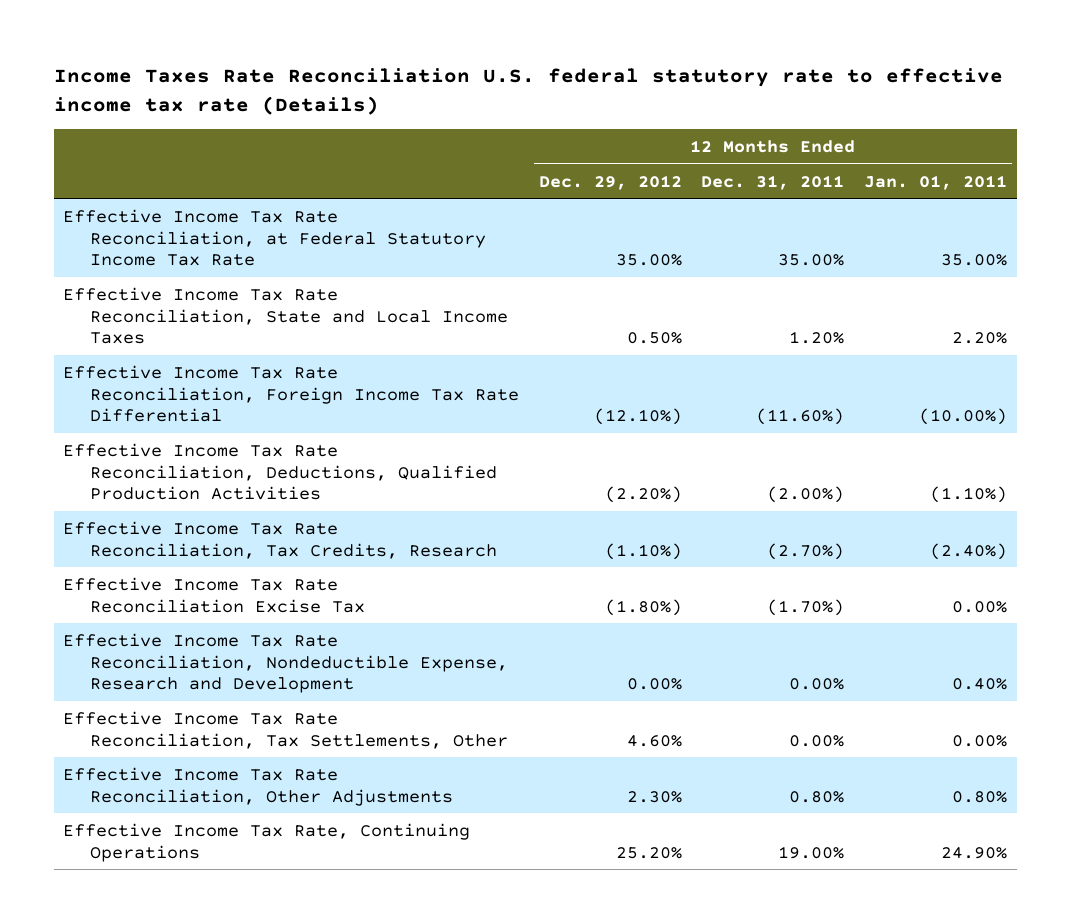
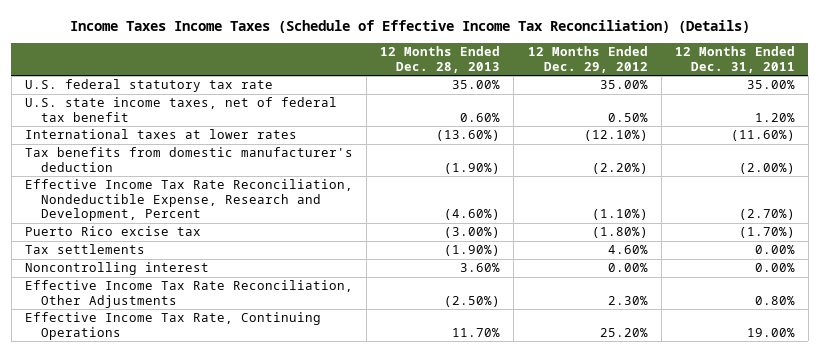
- Income Taxes Rate Reconciliation U.S. federal statutory rate to effective income tax rate (Details)
+ Income Taxes Income Taxes (Schedule of Effective Income Tax Reconciliation) (Details)
- | 12 Months Ended Dec. 29, 2012 | 12 Months Ended Dec. 31, 2011 | 12 Months Ended Jan. 01, 2011
+ | 12 Months Ended Dec. 28, 2013 | 12 Months Ended Dec. 29, 2012 | 12 Months Ended Dec. 31, 2011
- Effective Income Tax Rate Reconciliation, at Federal Statutory Income Tax Rate | 35.00% | 35.00% | 35.00%
- Effective Income Tax Rate Reconciliation, State and Local Income Taxes | 0.50% | 1.20% | 2.20%
- Effective Income Tax Rate Reconciliation, Foreign Income Tax Rate Differential | (12.10%) | (11.60%) | (10.00%)
- Effective Income Tax Rate Reconciliation, Deductions, Qualified Production Activities | (2.20%) | (2.00%) | (1.10%)
- Effective Income Tax Rate Reconciliation, Tax Credits, Research | (1.10%) | (2.70%) | (2.40%)
- Effective Income Tax Rate Reconciliation Excise Tax | (1.80%) | (1.70%) | 0.00%
- Effective Income Tax Rate Reconciliation, Nondeductible Expense, Research and Development | 0.00% | 0.00% | 0.40%
- Effective Income Tax Rate Reconciliation, Tax Settlements, Other | 4.60% | 0.00% | 0.00%
+ U.S. federal statutory tax rate | 35.00% | 35.00% | 35.00%
+ U.S. state income taxes, net of federal tax benefit | 0.60% | 0.50% | 1.20%
+ International taxes at lower rates | (13.60%) | (12.10%) | (11.60%)
+ Tax benefits from domestic manufacturer's deduction | (1.90%) | (2.20%) | (2.00%)
+ Effective Income Tax Rate Reconciliation, Nondeductible Expense, Research and Development, Percent | (4.60%) | (1.10%) | (2.70%)
+ Puerto Rico excise tax | (3.00%) | (1.80%) | (1.70%)
+ Tax settlements | (1.90%) | 4.60% | 0.00%
+ Noncontrolling interest | 3.60% | 0.00% | 0.00%

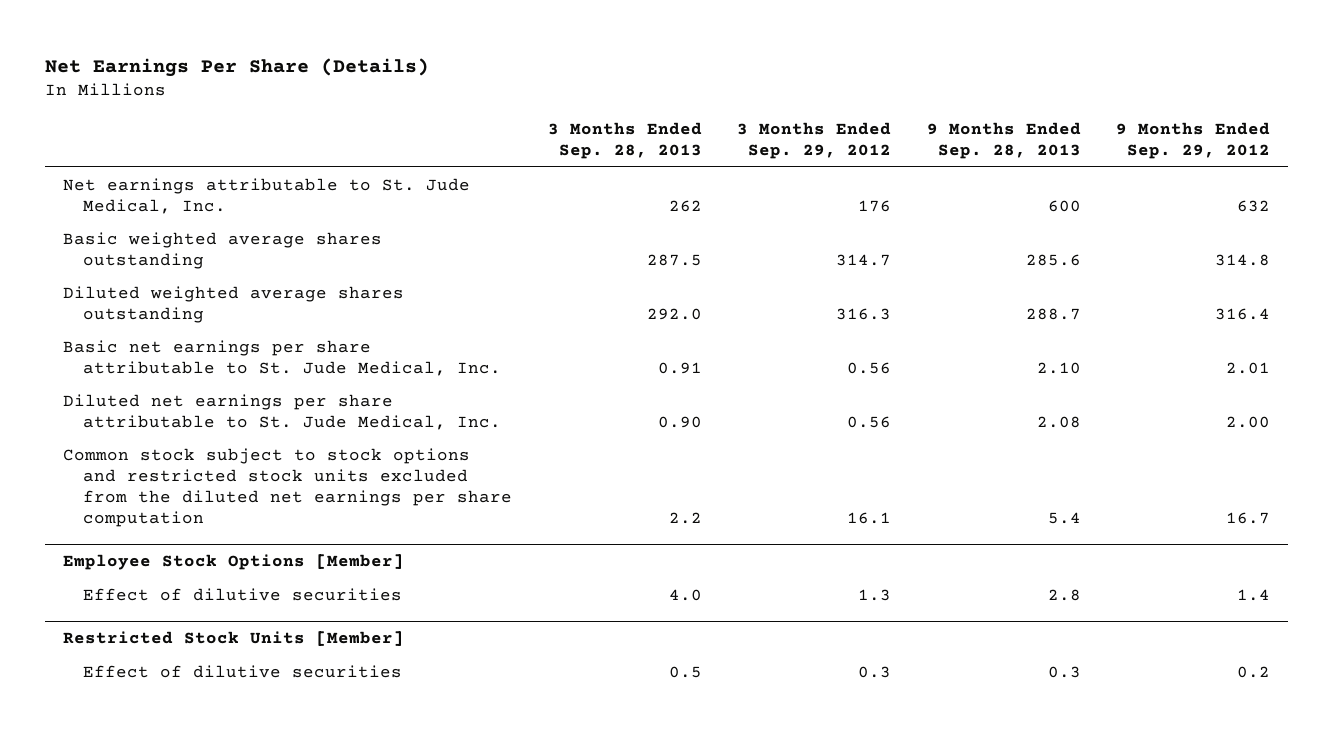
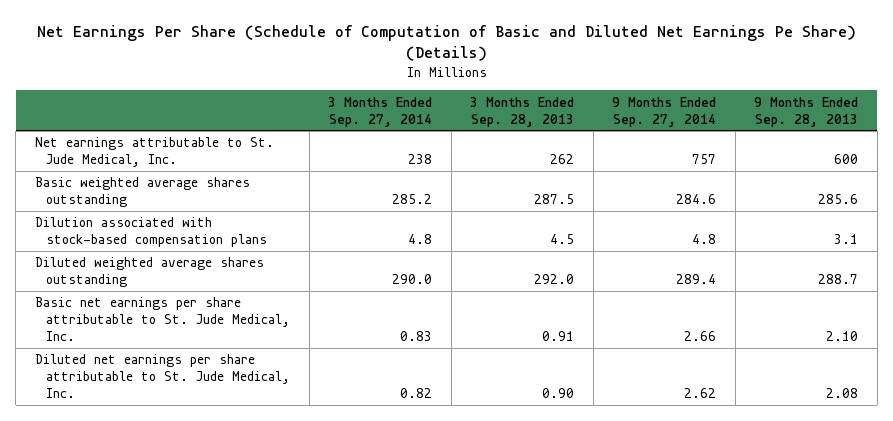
- Net Earnings Per Share (Details)
+ Net Earnings Per Share (Schedule of Computation of Basic and Diluted Net Earnings Pe Share) (Details)
- | 3 Months Ended Sep. 28, 2013 | 3 Months Ended Sep. 29, 2012 | 9 Months Ended Sep. 28, 2013 | 9 Months Ended Sep. 29, 2012
+ | 3 Months Ended Sep. 27, 2014 | 3 Months Ended Sep. 28, 2013 | 9 Months Ended Sep. 27, 2014 | 9 Months Ended Sep. 28, 2013
+ Dilution associated with stock-based compensation plans | 4.8 | 4.5 | 4.8 | 3.1
- Common stock subject to stock options and restricted stock units excluded from the diluted net earnings per share computation | 2.2 | 16.1 | 5.4 | 16.7
- Employee Stock Options [Member]
- Effect of dilutive securities | 4.0 | 1.3 | 2.8 | 1.4
- Restricted Stock Units [Member]
- Effect of dilutive securities | 0.5 | 0.3 | 0.3 | 0.2

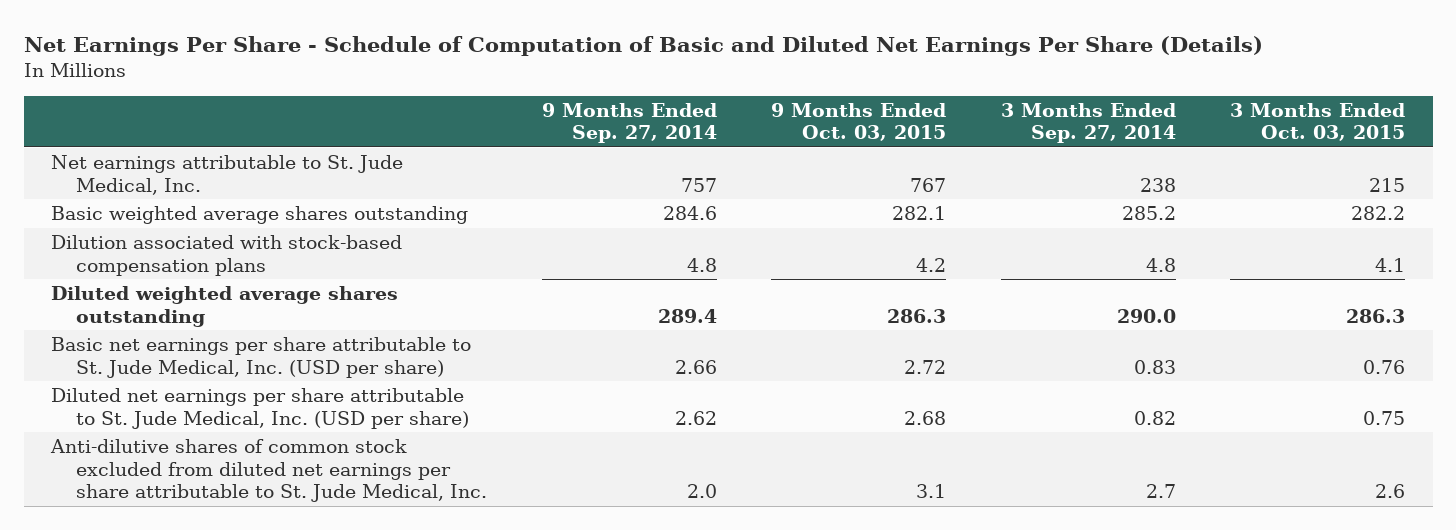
- Net Earnings Per Share (Schedule of Computation of Basic and Diluted Net Earnings Pe Share) (Details)
+ Net Earnings Per Share - Schedule of Computation of Basic and Diluted Net Earnings Per Share (Details)
- | 3 Months Ended Sep. 27, 2014 | 3 Months Ended Sep. 28, 2013 | 9 Months Ended Sep. 27, 2014 | 9 Months Ended Sep. 28, 2013
+ | 9 Months Ended Sep. 27, 2014 | 9 Months Ended Oct. 03, 2015 | 3 Months Ended Sep. 27, 2014 | 3 Months Ended Oct. 03, 2015
- Basic net earnings per share attributable to St. Jude Medical, Inc. | 0.83 | 0.91 | 2.66 | 2.10
- Diluted net earnings per share attributable to St. Jude Medical, Inc. | 0.82 | 0.90 | 2.62 | 2.08
+ Basic net earnings per share attributable to St. Jude Medical, Inc. (USD per share) | 2.66 | 2.72 | 0.83 | 0.76
+ Diluted net earnings per share attributable to St. Jude Medical, Inc. (USD per share) | 2.62 | 2.68 | 0.82 | 0.75
+ Anti-dilutive shares of common stock excluded from diluted net earnings per share attributable to St. Jude Medical, Inc. | 2.0 | 3.1 | 2.7 | 2.6

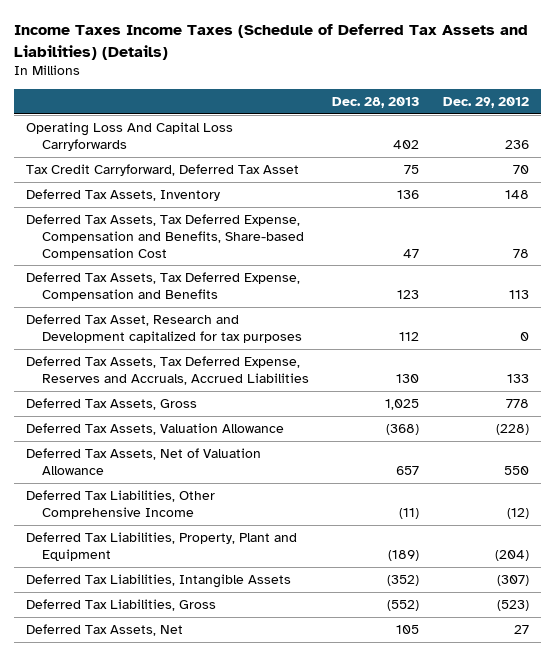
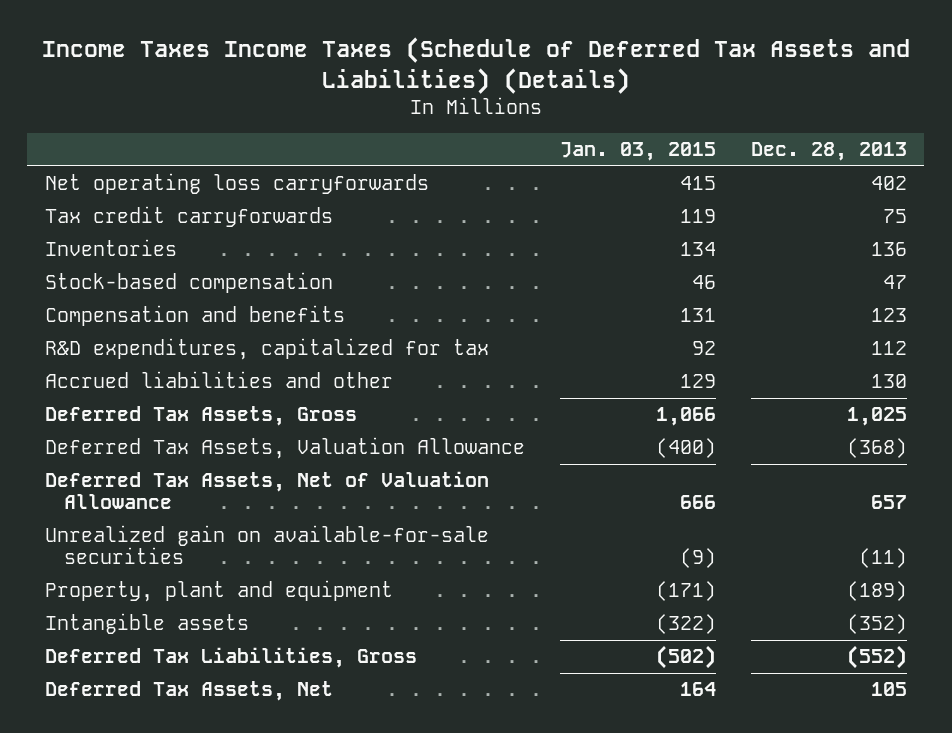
- | Dec. 28, 2013 | Dec. 29, 2012
+ | Jan. 03, 2015 | Dec. 28, 2013
- Operating Loss And Capital Loss Carryforwards | 402 | 236
- Tax Credit Carryforward, Deferred Tax Asset | 75 | 70
- Deferred Tax Assets, Inventory | 136 | 148
- Deferred Tax Assets, Tax Deferred Expense, Compensation and Benefits, Share-based Compensation Cost | 47 | 78
- Deferred Tax Assets, Tax Deferred Expense, Compensation and Benefits | 123 | 113
- Deferred Tax Asset, Research and Development capitalized for tax purposes | 112 | 0
- Deferred Tax Assets, Tax Deferred Expense, Reserves and Accruals, Accrued Liabilities | 130 | 133
+ Net operating loss carryforwards | 415 | 402
+ Tax credit carryforwards | 119 | 75
+ Inventories | 134 | 136
+ Stock-based compensation | 46 | 47
+ Compensation and benefits | 131 | 123
+ R&D expenditures, capitalized for tax | 92 | 112
+ Accrued liabilities and other | 129 | 130
- Deferred Tax Liabilities, Other Comprehensive Income | (11) | (12)
- Deferred Tax Liabilities, Property, Plant and Equipment | (189) | (204)
- Deferred Tax Liabilities, Intangible Assets | (352) | (307)
+ Unrealized gain on available-for-sale securities | (9) | (11)
+ Property, plant and equipment | (171) | (189)
+ Intangible assets | (322) | (352)

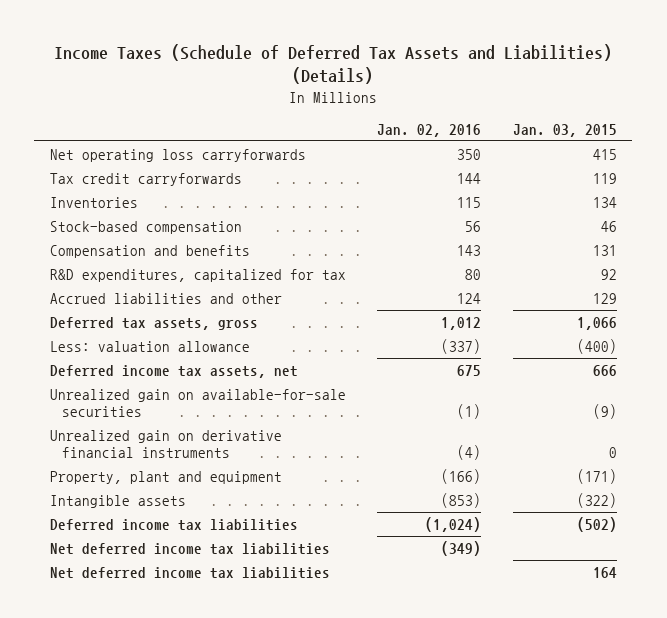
- Income Taxes Income Taxes (Schedule of Deferred Tax Assets and Liabilities) (Details)
+ Income Taxes (Schedule of Deferred Tax Assets and Liabilities) (Details)
- | Jan. 03, 2015 | Dec. 28, 2013
+ | Jan. 02, 2016 | Jan. 03, 2015
- Deferred Tax Assets, Gross | 1,066 | 1,025
- Deferred Tax Assets, Valuation Allowance | (400) | (368)
- Deferred Tax Assets, Net of Valuation Allowance | 666 | 657
+ Deferred tax assets, gross | 1,012 | 1,066
+ Less: valuation allowance | (337) | (400)
+ Deferred income tax assets, net | 675 | 666
+ Unrealized gain on derivative financial instruments | (4) | 0
- Deferred Tax Liabilities, Gross | (502) | (552)
- Deferred Tax Assets, Net | 164 | 105
+ Deferred income tax liabilities | (1,024) | (502)
+ Net deferred income tax liabilities | (349) |
+ Net deferred income tax liabilities | | 164

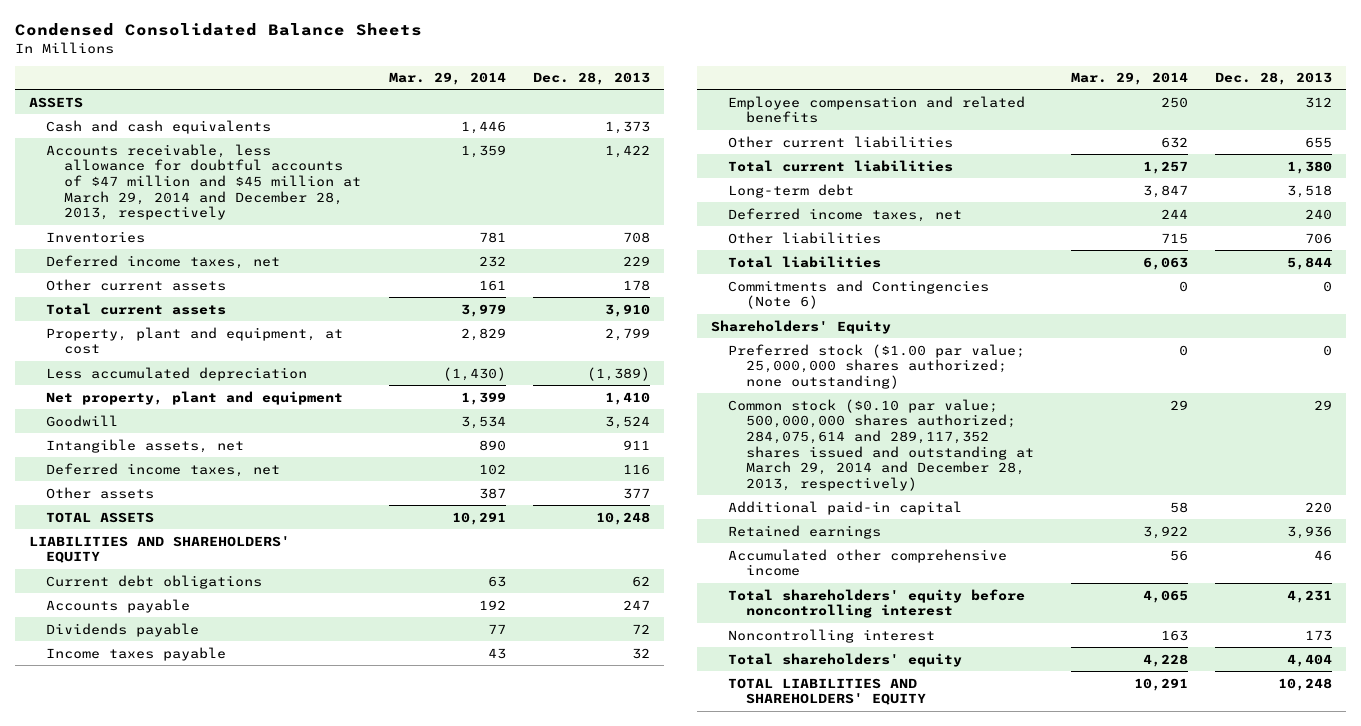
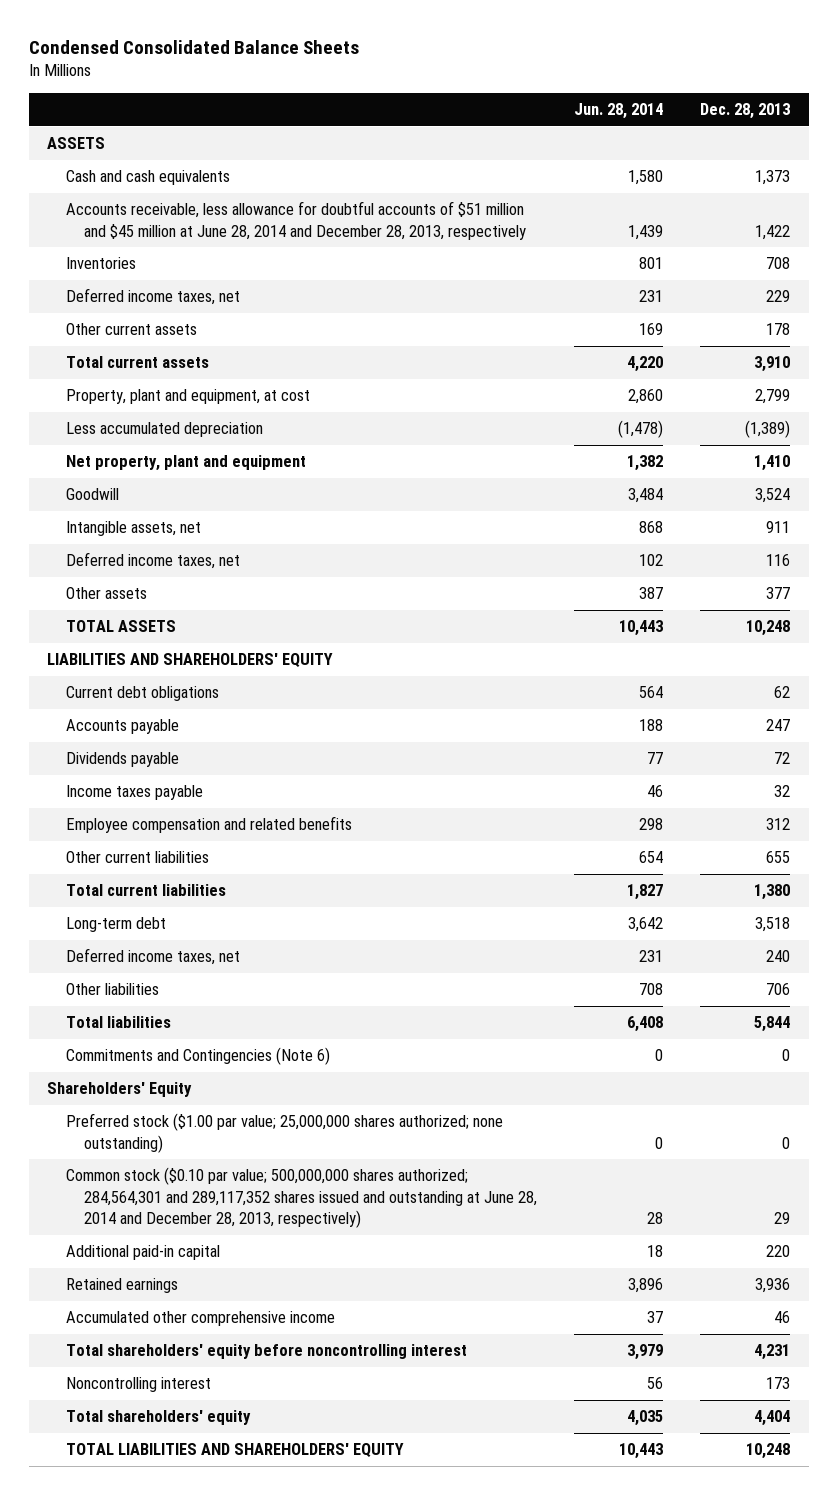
- | Mar. 29, 2014 | Dec. 28, 2013
+ | Jun. 28, 2014 | Dec. 28, 2013
- Accounts receivable, less allowance for doubtful accounts of $47 million and $45 million at March 29, 2014 and December 28, 2013, respectively | 1,359 | 1,422
+ Accounts receivable, less allowance for doubtful accounts of $51 million and $45 million at June 28, 2014 and December 28, 2013, respectively | 1,439 | 1,422
- Common stock ($0.10 par value; 500,000,000 shares authorized; 284,075,614 and 289,117,352 shares issued and outstanding at March 29, 2014 and December 28, 2013, respectively) | 29 | 29
+ Common stock ($0.10 par value; 500,000,000 shares authorized; 284,564,301 and 289,117,352 shares issued and outstanding at June 28, 2014 and December 28, 2013, respectively) | 28 | 29

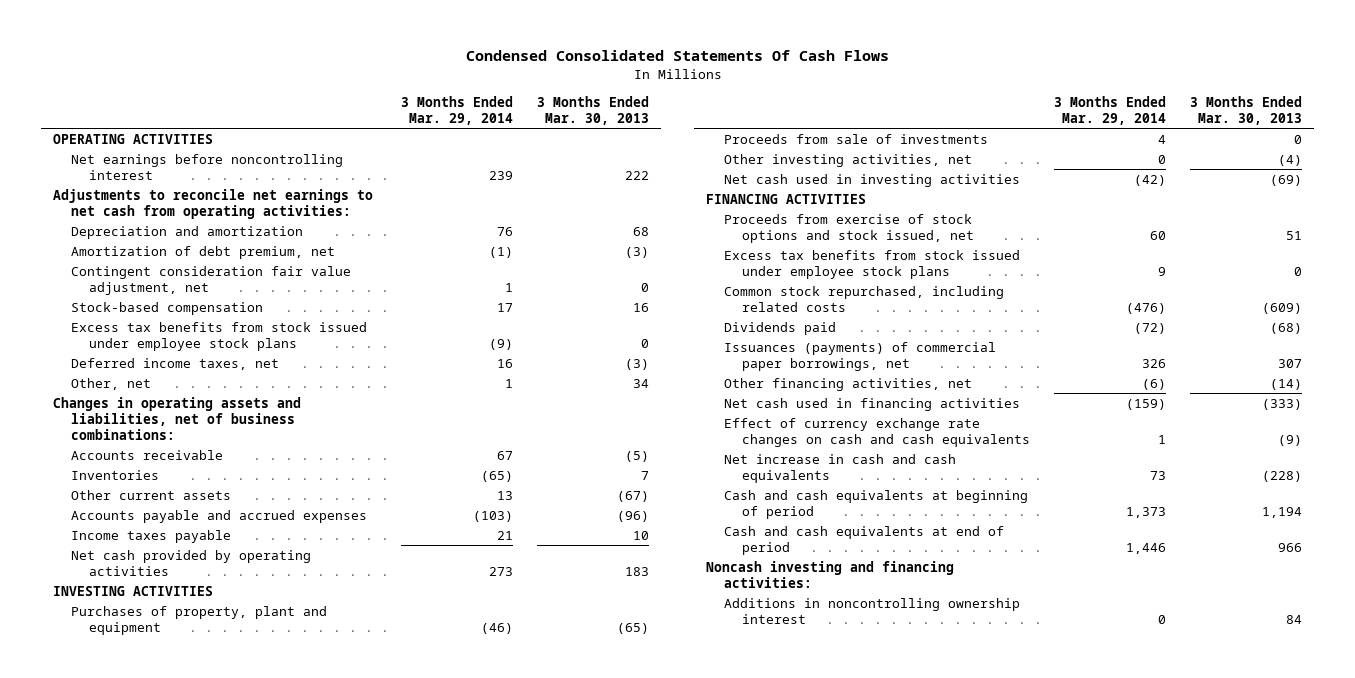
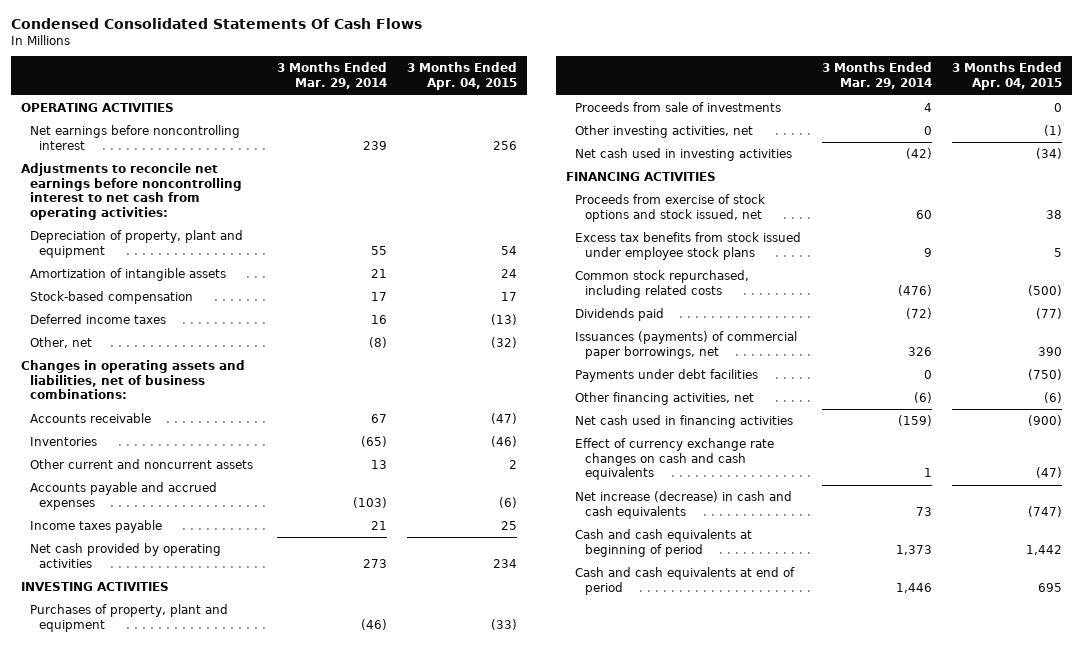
- | 3 Months Ended Mar. 29, 2014 | 3 Months Ended Mar. 30, 2013
+ | 3 Months Ended Mar. 29, 2014 | 3 Months Ended Apr. 04, 2015
- Adjustments to reconcile net earnings to net cash from operating activities:
- Depreciation and amortization | 76 | 68
- Amortization of debt premium, net | (1) | (3)
- Contingent consideration fair value adjustment, net | 1 | 0
+ Adjustments to reconcile net earnings before noncontrolling interest to net cash from operating activities:
+ Depreciation of property, plant and equipment | 55 | 54
+ Amortization of intangible assets | 21 | 24
- Excess tax benefits from stock issued under employee stock plans | (9) | 0
- Deferred income taxes, net | 16 | (3)
- Other, net | 1 | 34
+ Deferred income taxes | 16 | (13)
+ Other, net | (8) | (32)
- Other current assets | 13 | (67)
+ Other current and noncurrent assets | 13 | 2
+ Payments under debt facilities | 0 | (750)
- Net increase in cash and cash equivalents | 73 | (228)
+ Net increase (decrease) in cash and cash equivalents | 73 | (747)
- Noncash investing and financing activities:
- Additions in noncontrolling ownership interest | 0 | 84

